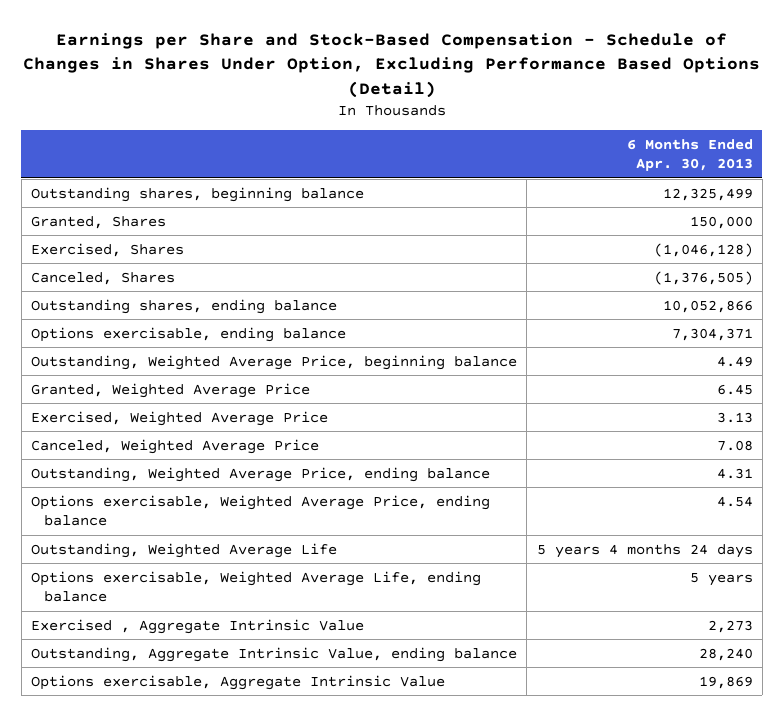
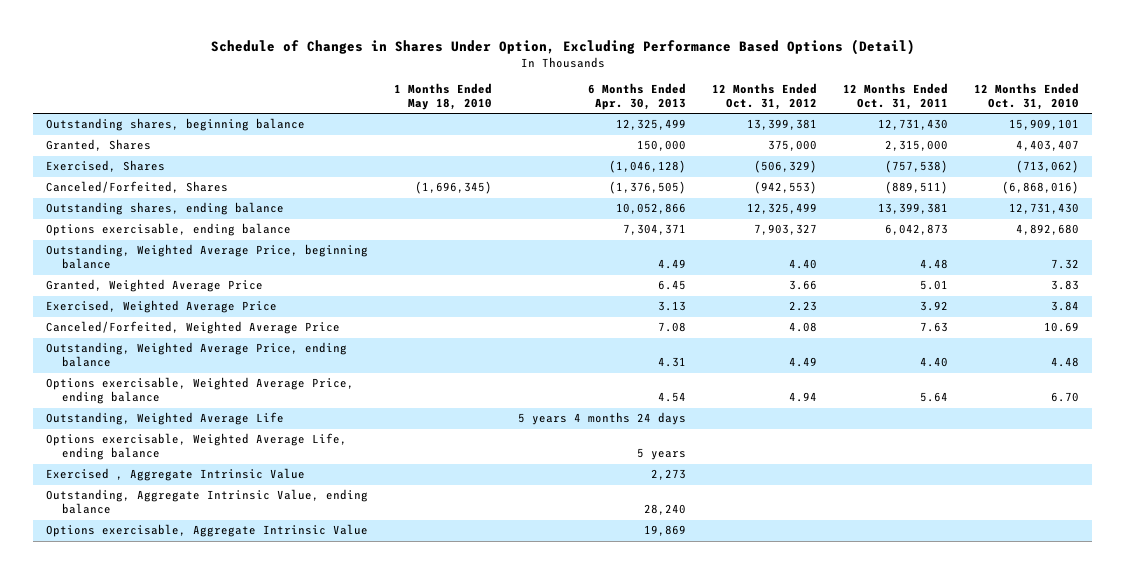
- Earnings per Share and Stock-Based Compensation - Schedule of Changes in Shares Under Option, Excluding Performance Based Options (Detail)
+ Schedule of Changes in Shares Under Option, Excluding Performance Based Options (Detail)
- | 6 Months Ended Apr. 30, 2013
+ | 1 Months Ended May 18, 2010 | 6 Months Ended Apr. 30, 2013 | 12 Months Ended Oct. 31, 2012 | 12 Months Ended Oct. 31, 2011 | 12 Months Ended Oct. 31, 2010
- Canceled, Shares | (1,376,505)
+ Canceled/Forfeited, Shares | (1,696,345) | (1,376,505) | (942,553) | (889,511) | (6,868,016)
- Canceled, Weighted Average Price | 7.08
+ Canceled/Forfeited, Weighted Average Price | | 7.08 | 4.08 | 7.63 | 10.69

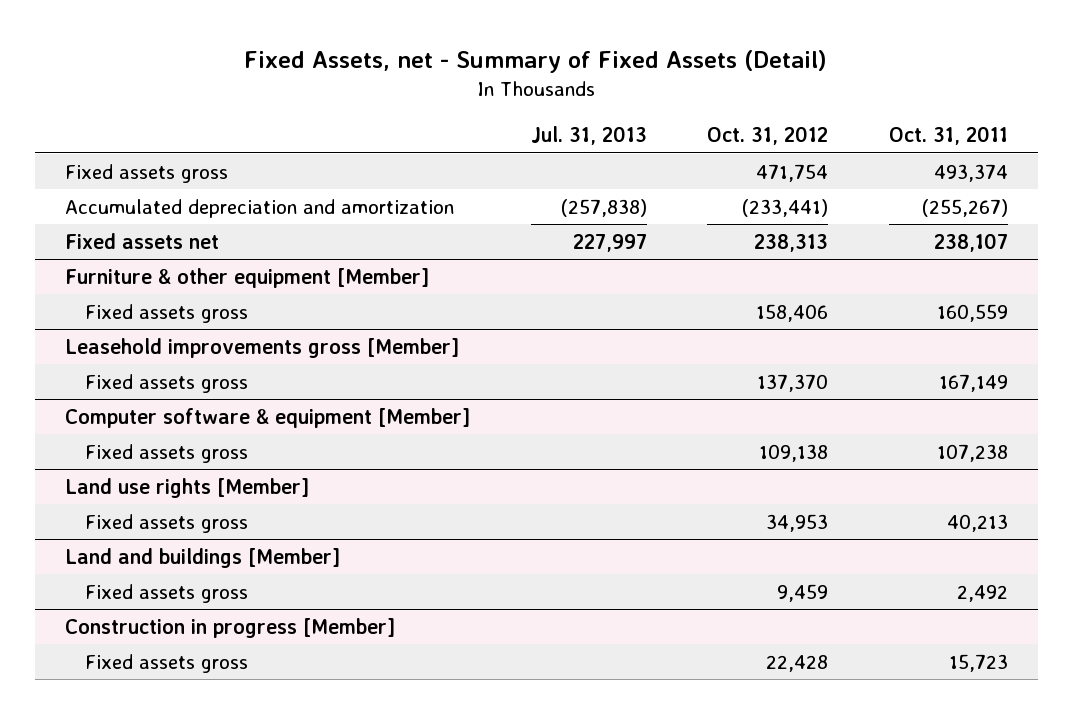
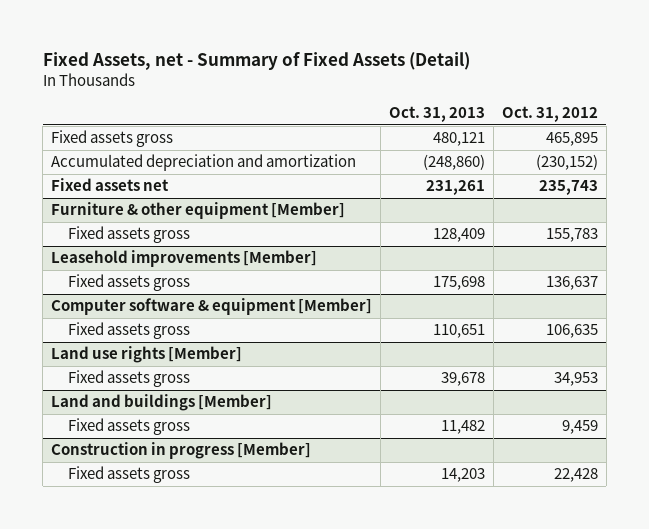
- | Jul. 31, 2013 | Oct. 31, 2012 | Oct. 31, 2011
+ | Oct. 31, 2013 | Oct. 31, 2012
- Fixed assets gross | | 471,754 | 493,374
- Accumulated depreciation and amortization | (257,838) | (233,441) | (255,267)
- Fixed assets net | 227,997 | 238,313 | 238,107
+ Fixed assets gross | 480,121 | 465,895
+ Accumulated depreciation and amortization | (248,860) | (230,152)
+ Fixed assets net | 231,261 | 235,743
@ Furniture & other equipment [Member]
- Fixed assets gross | | 158,406 | 160,559
- Leasehold improvements gross [Member]
- Fixed assets gross | | 137,370 | 167,149
@ Furniture & other equipment [Member]
+ Fixed assets gross | 128,409 | 155,783
+ Leasehold improvements [Member]
+ Fixed assets gross | 175,698 | 136,637
@ Computer software & equipment [Member]
- Fixed assets gross | | 109,138 | 107,238
+ Fixed assets gross | 110,651 | 106,635

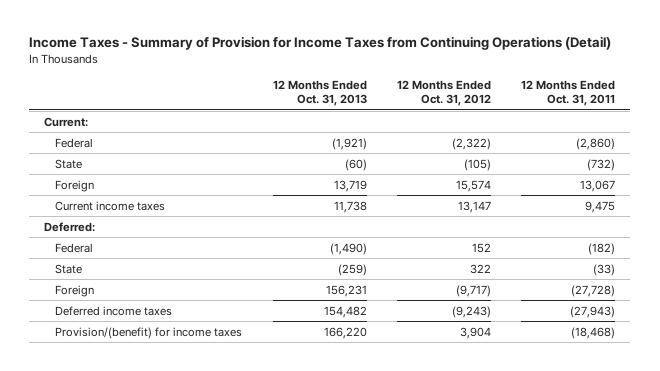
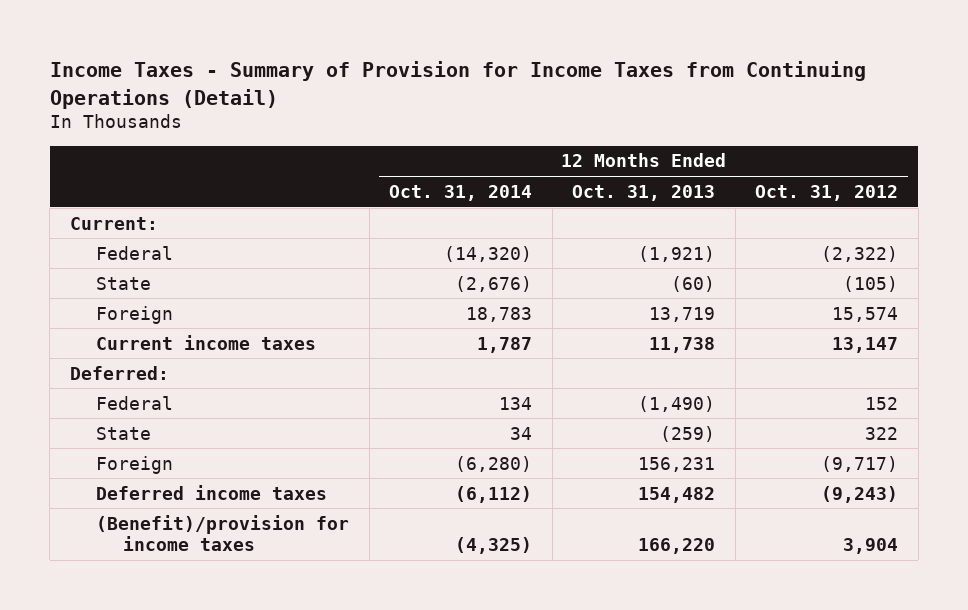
- | 12 Months Ended Oct. 31, 2013 | 12 Months Ended Oct. 31, 2012 | 12 Months Ended Oct. 31, 2011
+ | 12 Months Ended Oct. 31, 2014 | 12 Months Ended Oct. 31, 2013 | 12 Months Ended Oct. 31, 2012
- Provision/(benefit) for income taxes | 166,220 | 3,904 | (18,468)
+ (Benefit)/provision for income taxes | (4,325) | 166,220 | 3,904

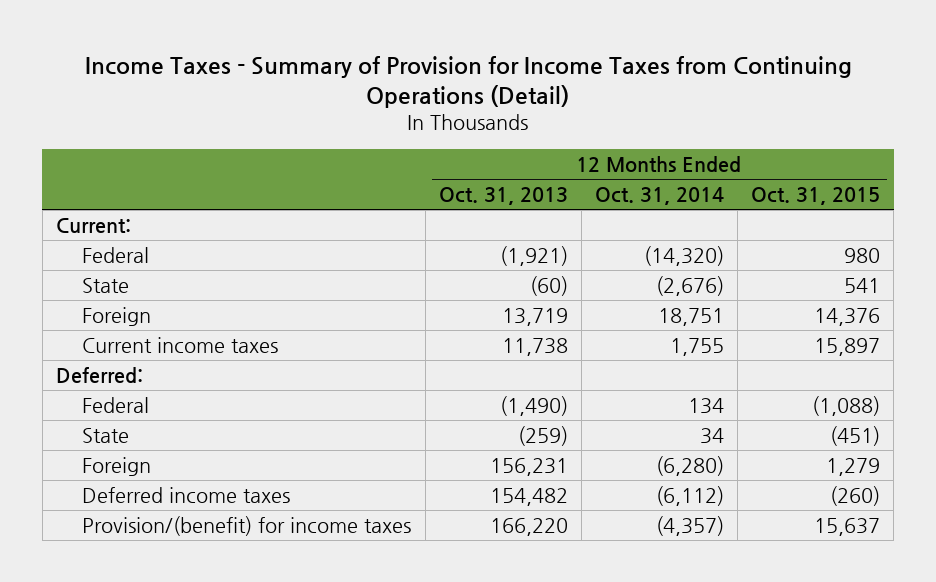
- | 12 Months Ended Oct. 31, 2014 | 12 Months Ended Oct. 31, 2013 | 12 Months Ended Oct. 31, 2012
+ | 12 Months Ended Oct. 31, 2013 | 12 Months Ended Oct. 31, 2014 | 12 Months Ended Oct. 31, 2015
- Foreign | 18,783 | 13,719 | 15,574
- Current income taxes | 1,787 | 11,738 | 13,147
+ Foreign | 13,719 | 18,751 | 14,376
+ Current income taxes | 11,738 | 1,755 | 15,897
- (Benefit)/provision for income taxes | (4,325) | 166,220 | 3,904
+ Provision/(benefit) for income taxes | 166,220 | (4,357) | 15,637

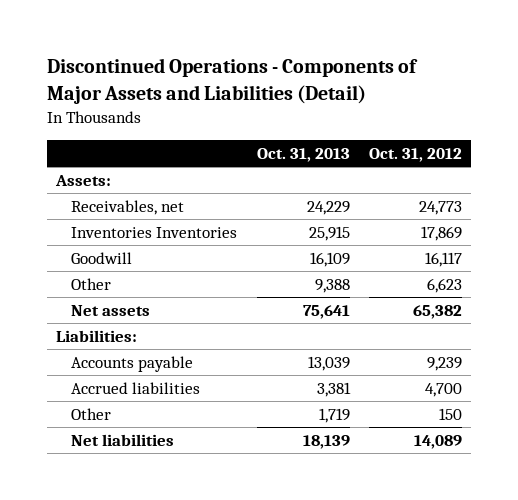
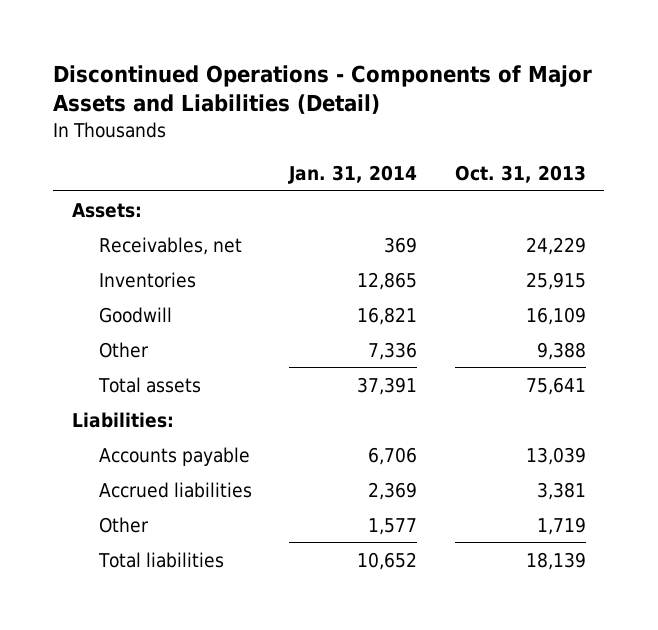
- | Oct. 31, 2013 | Oct. 31, 2012
+ | Jan. 31, 2014 | Oct. 31, 2013
- Inventories Inventories | 25,915 | 17,869
+ Inventories | 12,865 | 25,915
- Net assets | 75,641 | 65,382
+ Total assets | 37,391 | 75,641
- Net liabilities | 18,139 | 14,089
+ Total liabilities | 10,652 | 18,139

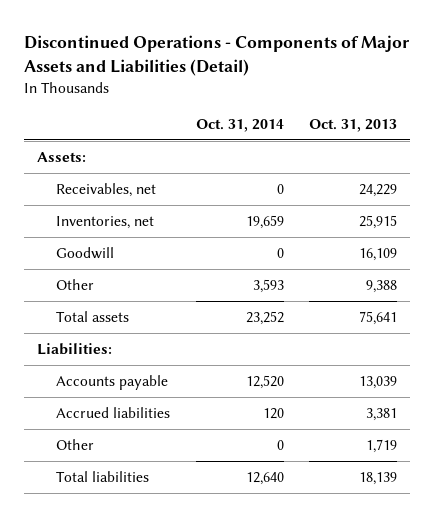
- | Jan. 31, 2014 | Oct. 31, 2013
+ | Oct. 31, 2014 | Oct. 31, 2013
- Inventories | 12,865 | 25,915
+ Inventories, net | 19,659 | 25,915

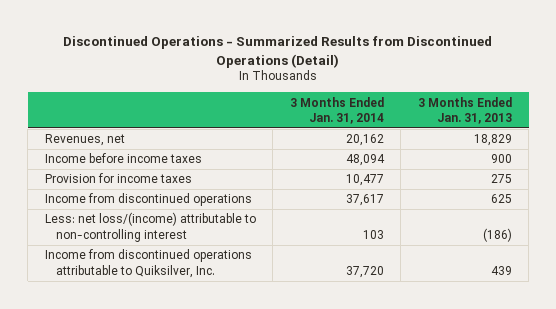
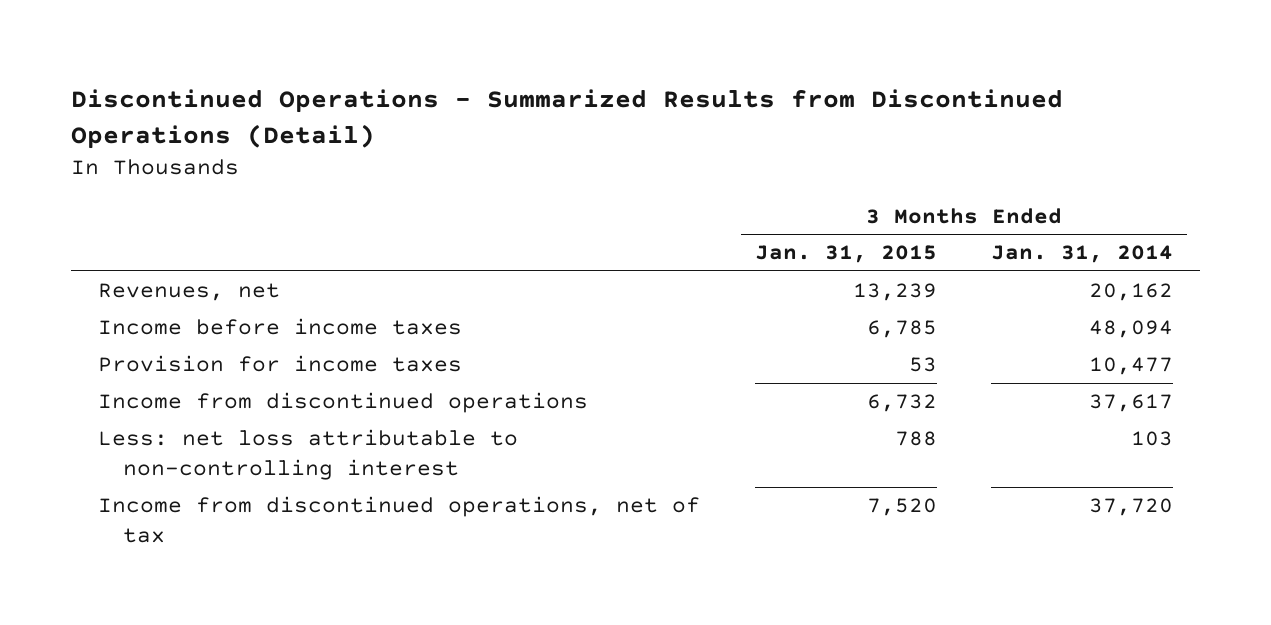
- | 3 Months Ended Jan. 31, 2014 | 3 Months Ended Jan. 31, 2013
+ | 3 Months Ended Jan. 31, 2015 | 3 Months Ended Jan. 31, 2014
- Less: net loss/(income) attributable to non-controlling interest | 103 | (186)
- Income from discontinued operations attributable to Quiksilver, Inc. | 37,720 | 439
+ Less: net loss attributable to non-controlling interest | 788 | 103
+ Income from discontinued operations, net of tax | 7,520 | 37,720

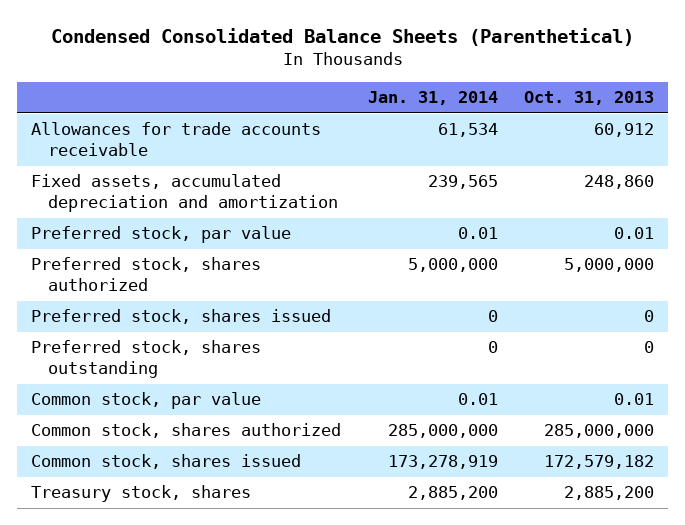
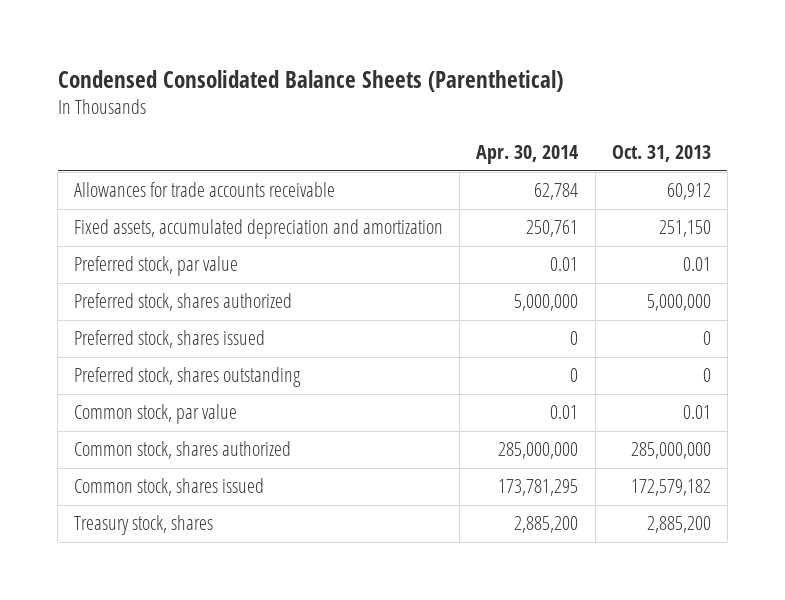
- | Jan. 31, 2014 | Oct. 31, 2013
+ | Apr. 30, 2014 | Oct. 31, 2013
- Fixed assets, accumulated depreciation and amortization | 239,565 | 248,860
+ Fixed assets, accumulated depreciation and amortization | 250,761 | 251,150

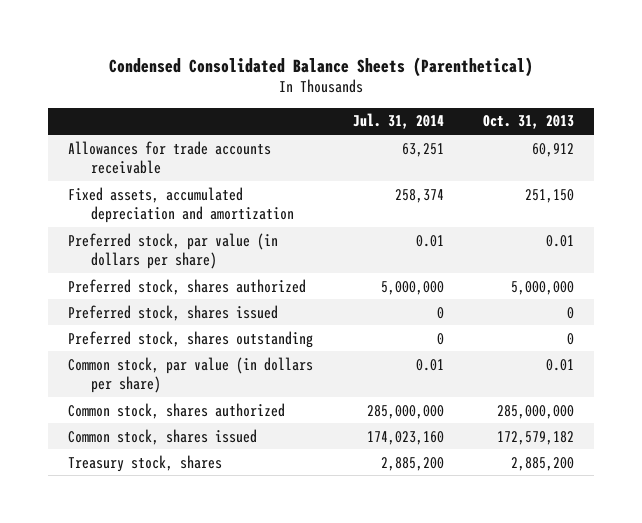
- | Apr. 30, 2014 | Oct. 31, 2013
+ | Jul. 31, 2014 | Oct. 31, 2013
- Preferred stock, par value | 0.01 | 0.01
+ Preferred stock, par value (in dollars per share) | 0.01 | 0.01
- Common stock, par value | 0.01 | 0.01
+ Common stock, par value (in dollars per share) | 0.01 | 0.01

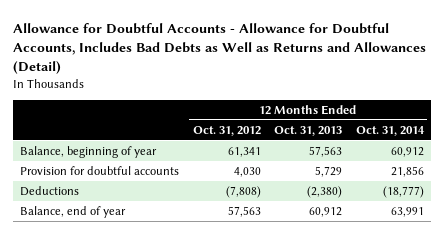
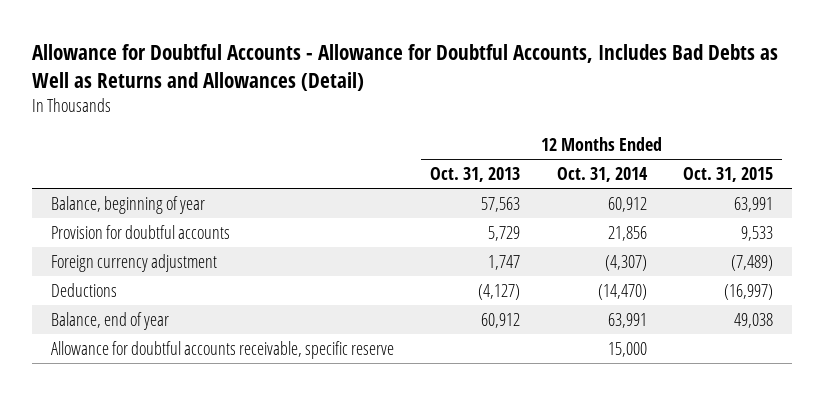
- | 12 Months Ended Oct. 31, 2012 | 12 Months Ended Oct. 31, 2013 | 12 Months Ended Oct. 31, 2014
+ | 12 Months Ended Oct. 31, 2013 | 12 Months Ended Oct. 31, 2014 | 12 Months Ended Oct. 31, 2015
- Deductions | (7,808) | (2,380) | (18,777)
+ Foreign currency adjustment | 1,747 | (4,307) | (7,489)
+ Deductions | (4,127) | (14,470) | (16,997)
+ Allowance for doubtful accounts receivable, specific reserve | | 15,000 |

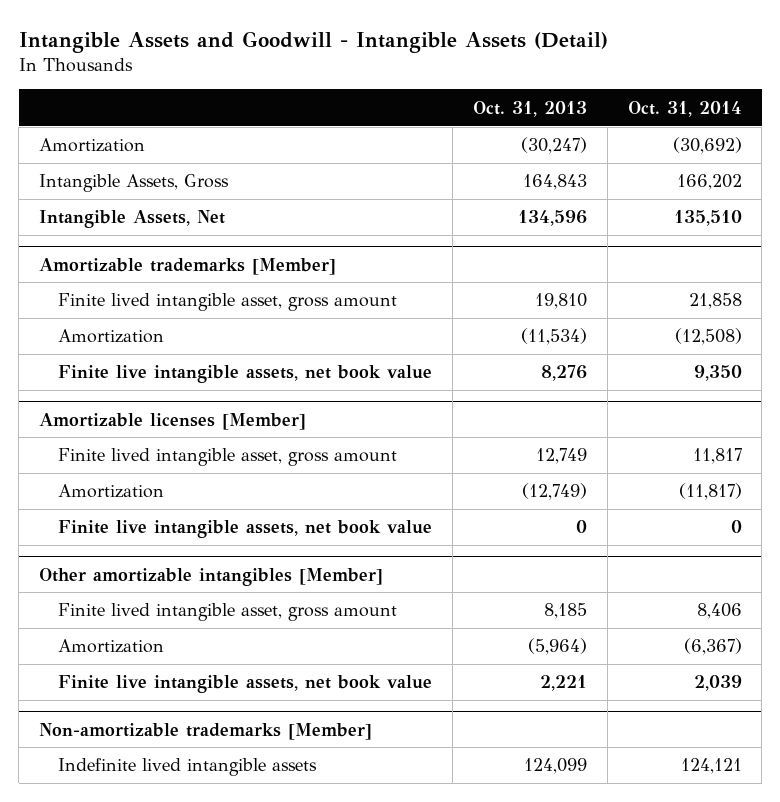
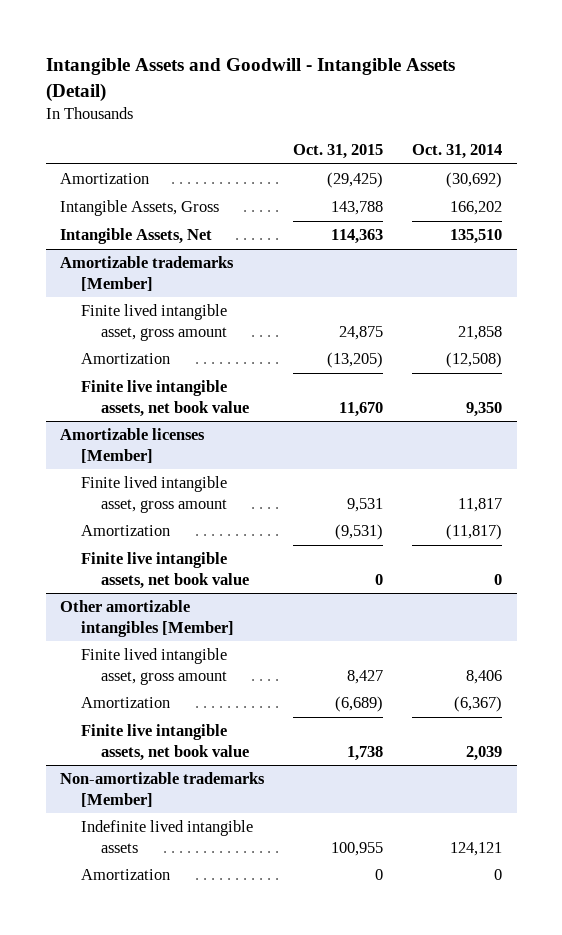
- | Oct. 31, 2013 | Oct. 31, 2014
+ | Oct. 31, 2015 | Oct. 31, 2014
@ Non-amortizable trademarks [Member]
+ Amortization | 0 | 0

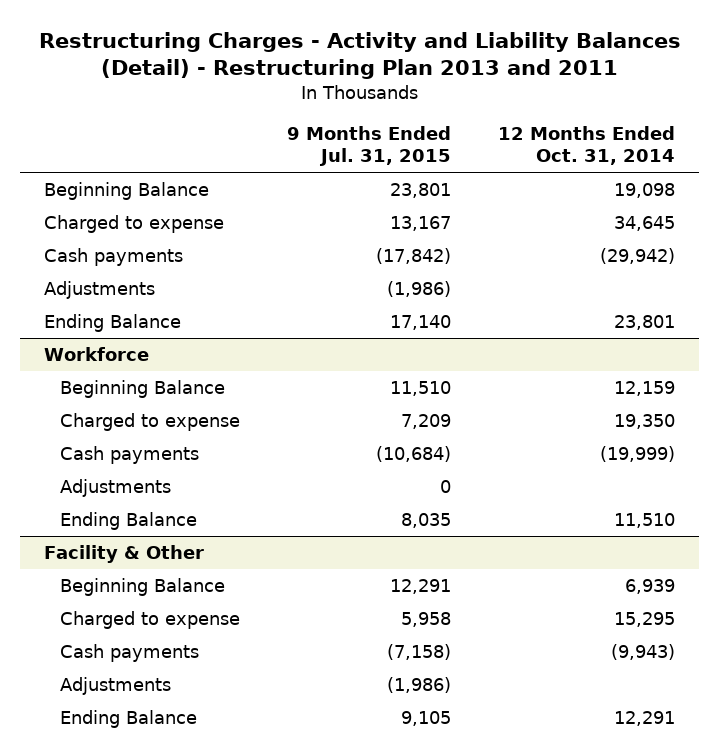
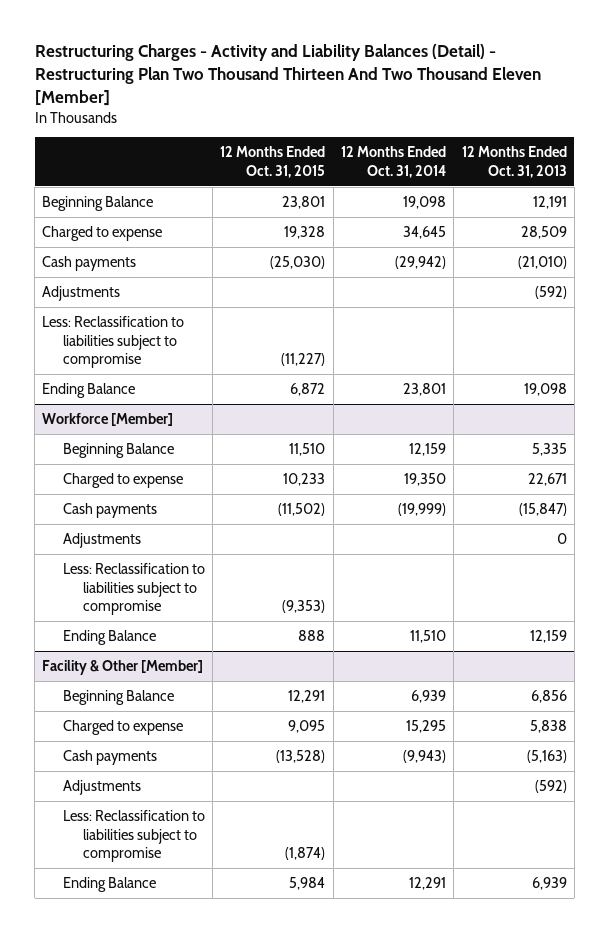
- Restructuring Charges - Activity and Liability Balances (Detail) - Restructuring Plan 2013 and 2011
+ Restructuring Charges - Activity and Liability Balances (Detail) - Restructuring Plan Two Thousand Thirteen And Two Thousand Eleven [Member]
- | 9 Months Ended Jul. 31, 2015 | 12 Months Ended Oct. 31, 2014
+ | 12 Months Ended Oct. 31, 2015 | 12 Months Ended Oct. 31, 2014 | 12 Months Ended Oct. 31, 2013
+ Less: Reclassification to liabilities subject to compromise | (11,227) | |
- Workforce
+ Workforce [Member]
+ Less: Reclassification to liabilities subject to compromise | (9,353) | |
- Facility & Other
+ Facility & Other [Member]
+ Less: Reclassification to liabilities subject to compromise | (1,874) | |

